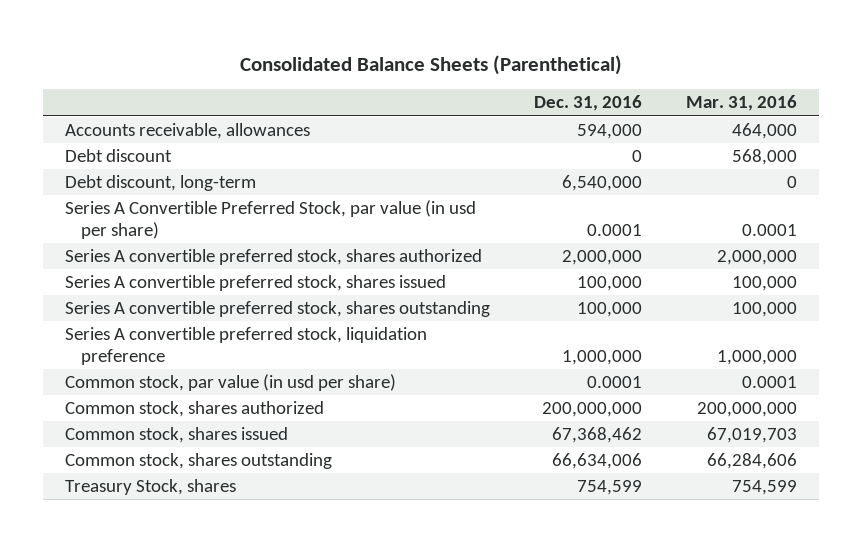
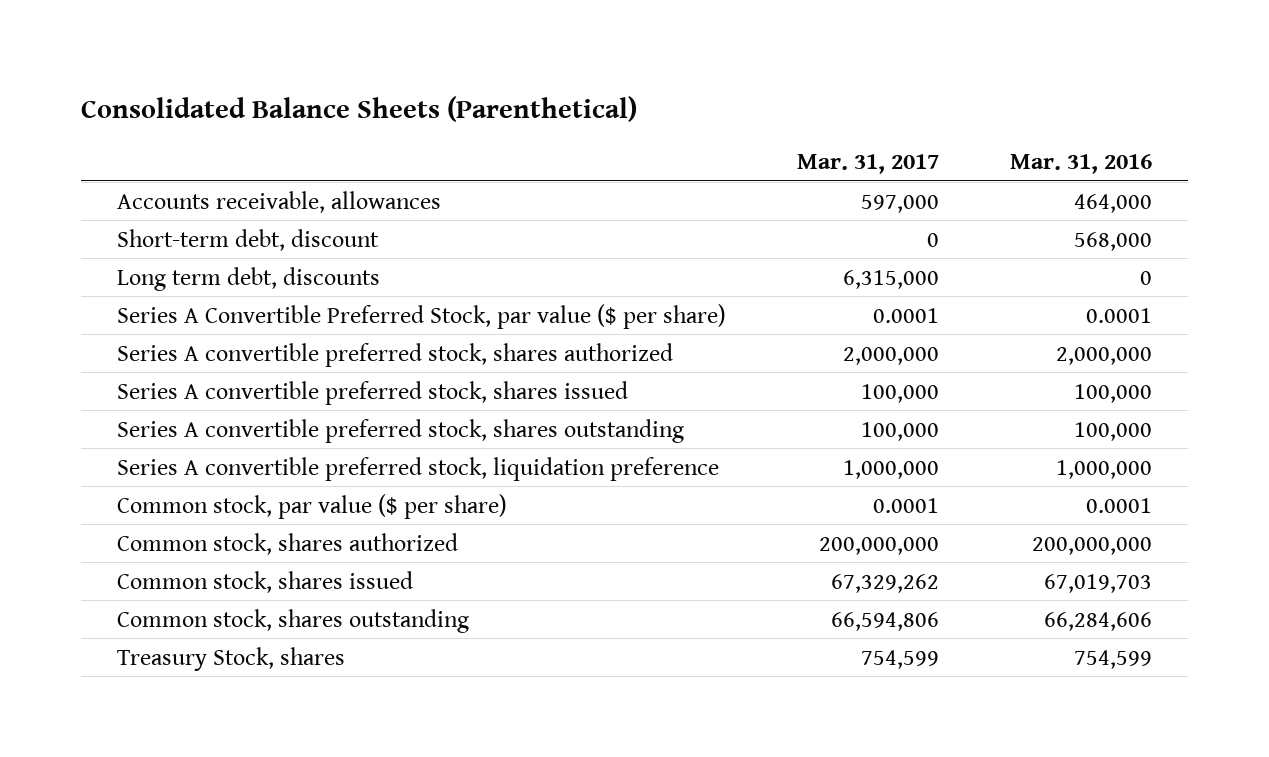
- | Dec. 31, 2016 | Mar. 31, 2016
+ | Mar. 31, 2017 | Mar. 31, 2016
- Debt discount | 0 | 568,000
- Debt discount, long-term | 6,540,000 | 0
- Series A Convertible Preferred Stock, par value (in usd per share) | 0.0001 | 0.0001
+ Short-term debt, discount | 0 | 568,000
+ Long term debt, discounts | 6,315,000 | 0
+ Series A Convertible Preferred Stock, par value ($ per share) | 0.0001 | 0.0001
- Common stock, par value (in usd per share) | 0.0001 | 0.0001
+ Common stock, par value ($ per share) | 0.0001 | 0.0001

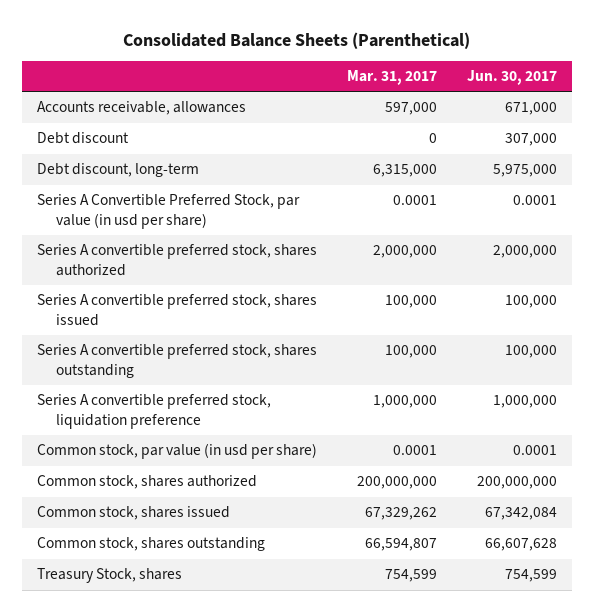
- | Mar. 31, 2017 | Mar. 31, 2016
+ | Mar. 31, 2017 | Jun. 30, 2017
- Short-term debt, discount | 0 | 568,000
- Long term debt, discounts | 6,315,000 | 0
- Series A Convertible Preferred Stock, par value ($ per share) | 0.0001 | 0.0001
+ Debt discount | 0 | 307,000
+ Debt discount, long-term | 6,315,000 | 5,975,000
+ Series A Convertible Preferred Stock, par value (in usd per share) | 0.0001 | 0.0001
- Common stock, par value ($ per share) | 0.0001 | 0.0001
+ Common stock, par value (in usd per share) | 0.0001 | 0.0001
- Common stock, shares outstanding | 66,594,806 | 66,284,606
+ Common stock, shares outstanding | 66,594,807 | 66,607,628

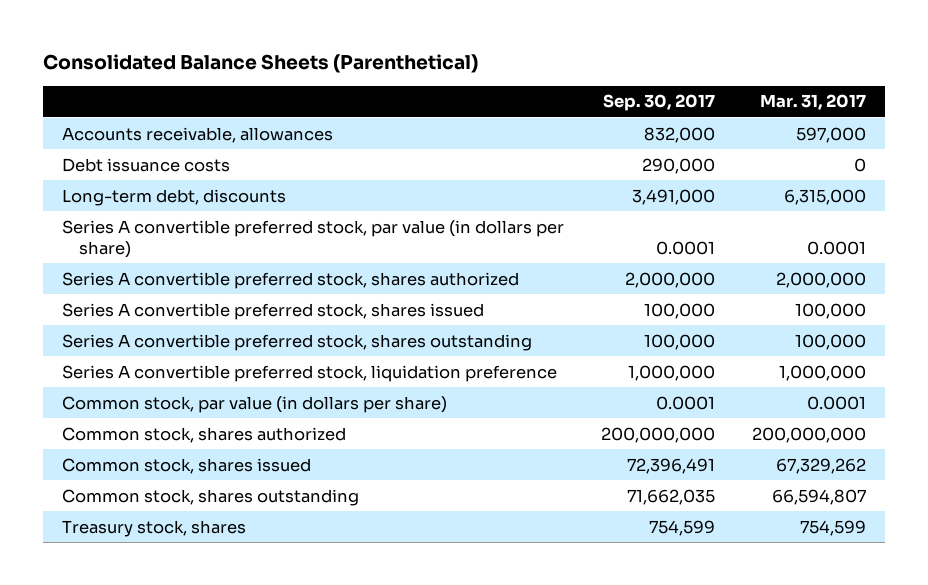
- | Mar. 31, 2017 | Jun. 30, 2017
+ | Sep. 30, 2017 | Mar. 31, 2017
- Debt discount | 0 | 307,000
- Debt discount, long-term | 6,315,000 | 5,975,000
- Series A Convertible Preferred Stock, par value (in usd per share) | 0.0001 | 0.0001
+ Debt issuance costs | 290,000 | 0
+ Long-term debt, discounts | 3,491,000 | 6,315,000
+ Series A convertible preferred stock, par value (in dollars per share) | 0.0001 | 0.0001
- Common stock, par value (in usd per share) | 0.0001 | 0.0001
+ Common stock, par value (in dollars per share) | 0.0001 | 0.0001
- Treasury Stock, shares | 754,599 | 754,599
+ Treasury stock, shares | 754,599 | 754,599

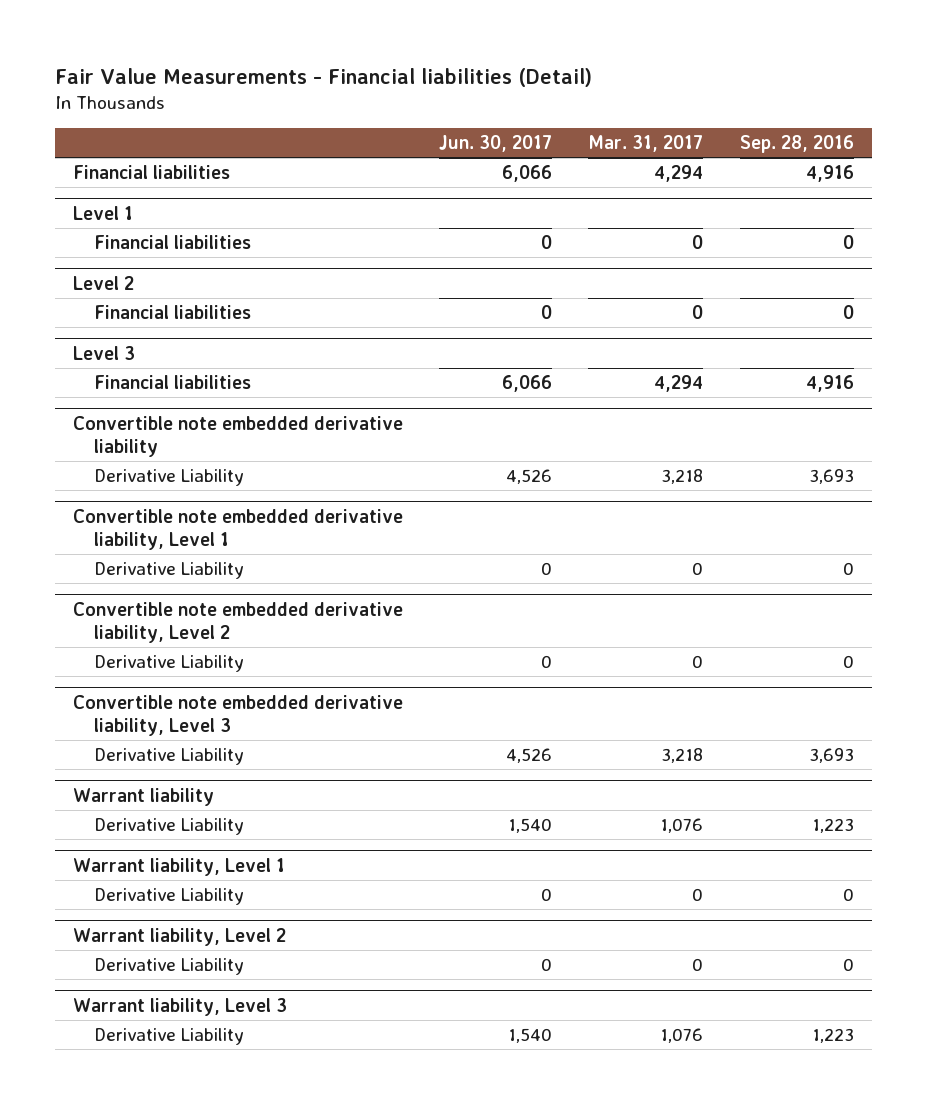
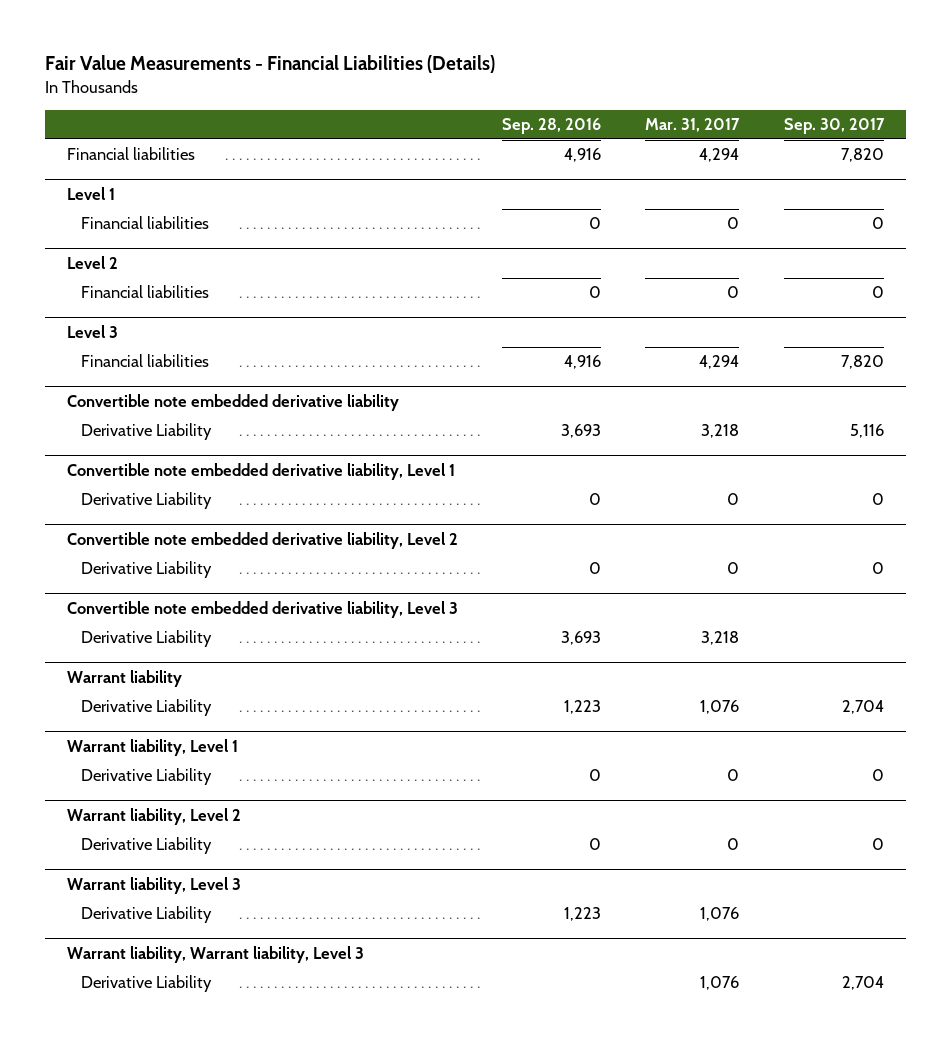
- Fair Value Measurements - Financial liabilities (Detail)
+ Fair Value Measurements - Financial Liabilities (Details)
- | Jun. 30, 2017 | Mar. 31, 2017 | Sep. 28, 2016
+ | Sep. 28, 2016 | Mar. 31, 2017 | Sep. 30, 2017
+ Warrant liability, Warrant liability, Level 3
+ Derivative Liability | | 1,076 | 2,704

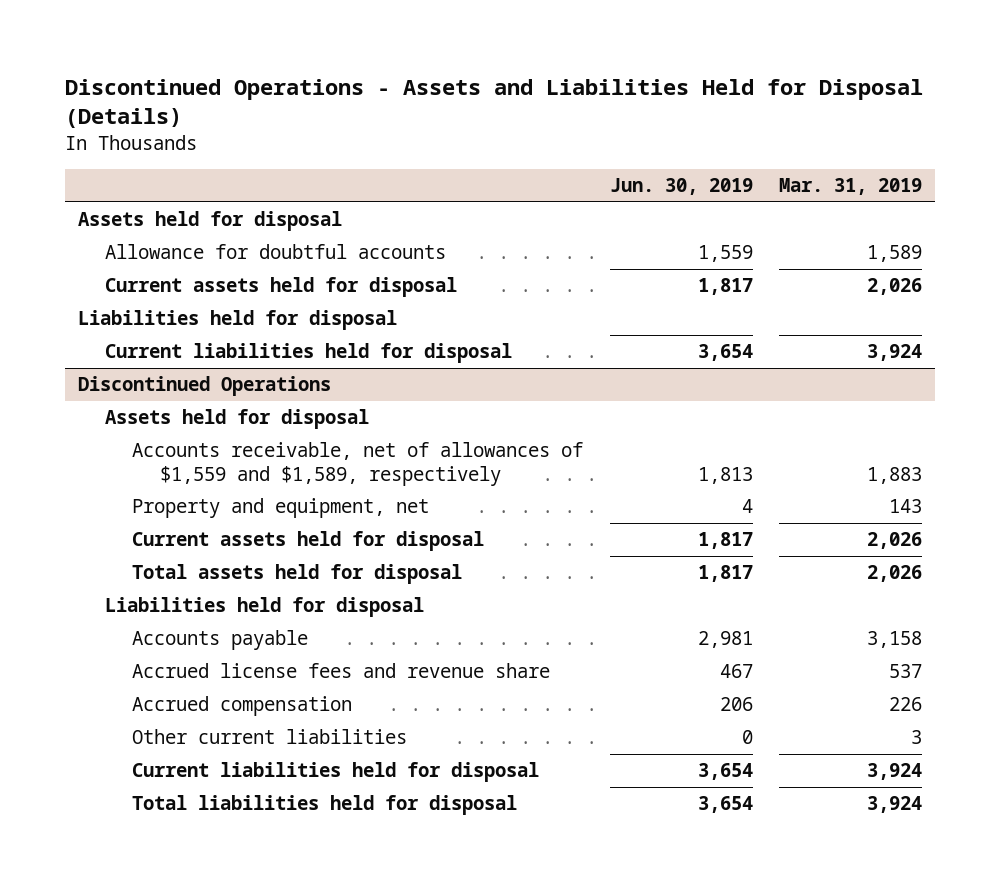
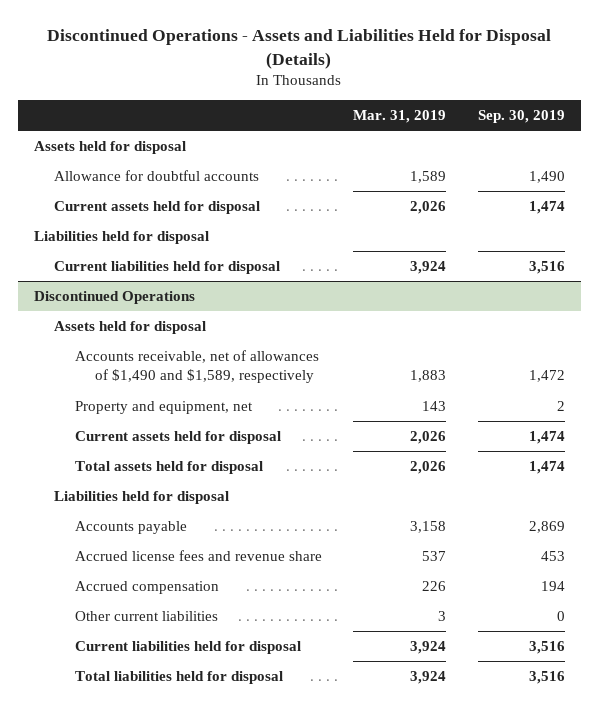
- | Jun. 30, 2019 | Mar. 31, 2019
+ | Mar. 31, 2019 | Sep. 30, 2019
@ Discontinued Operations
- Accounts receivable, net of allowances of $1,559 and $1,589, respectively | 1,813 | 1,883
+ Accounts receivable, net of allowances of $1,490 and $1,589, respectively | 1,883 | 1,472

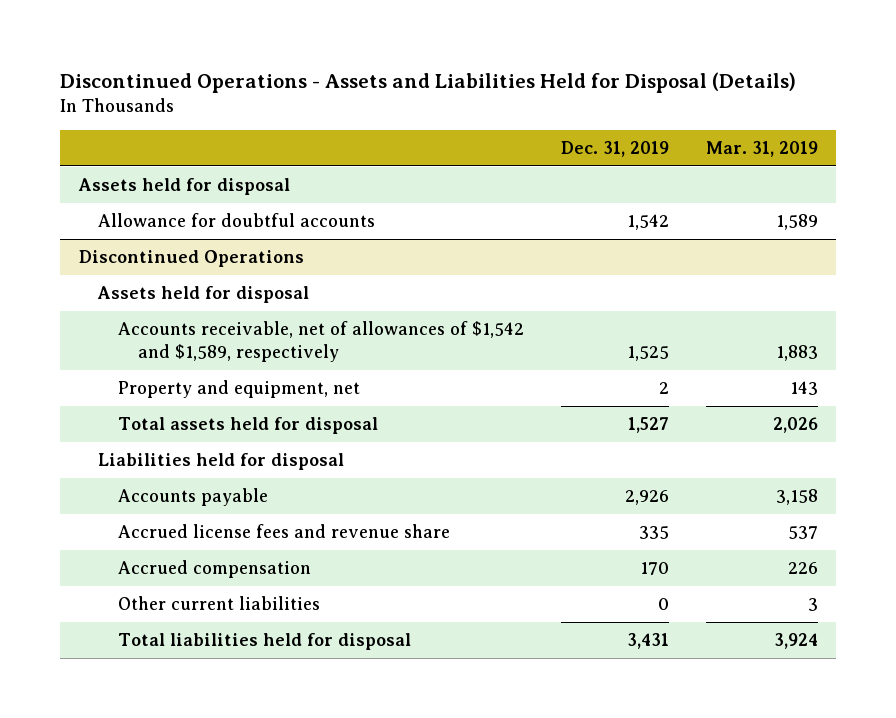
- | Mar. 31, 2019 | Sep. 30, 2019
+ | Dec. 31, 2019 | Mar. 31, 2019
- Current assets held for disposal | 2,026 | 1,474
- Liabilities held for disposal
- Current liabilities held for disposal | 3,924 | 3,516
@ Discontinued Operations
- Accounts receivable, net of allowances of $1,490 and $1,589, respectively | 1,883 | 1,472
+ Accounts receivable, net of allowances of $1,542 and $1,589, respectively | 1,525 | 1,883
- Current assets held for disposal | 2,026 | 1,474
- Current liabilities held for disposal | 3,924 | 3,516

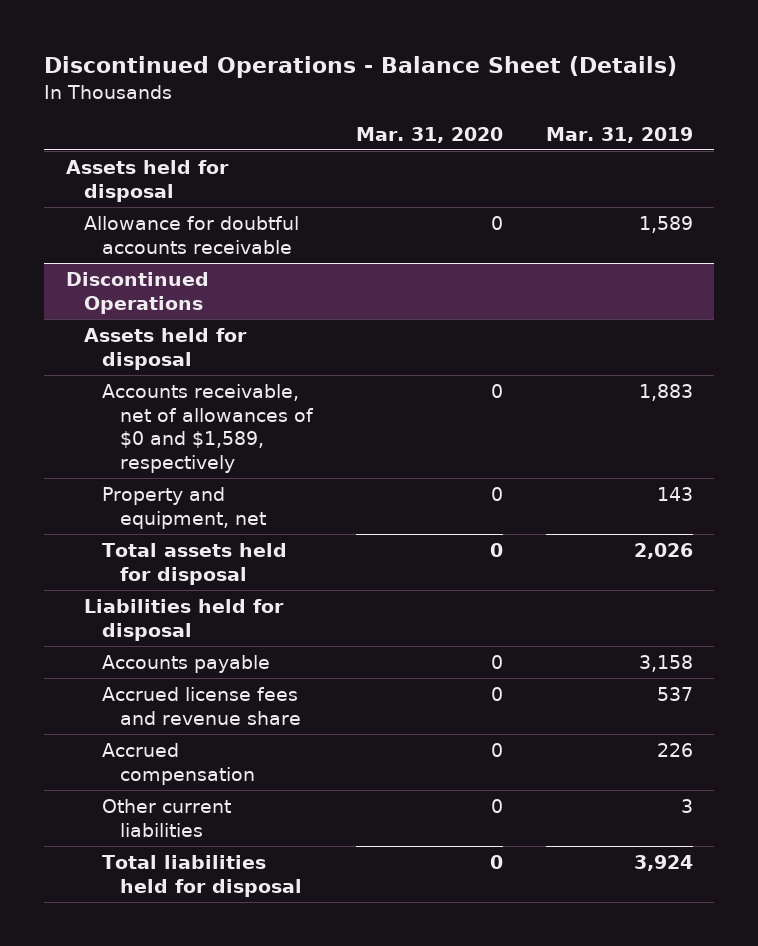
- Discontinued Operations - Assets and Liabilities Held for Disposal (Details)
+ Discontinued Operations - Balance Sheet (Details)
- | Dec. 31, 2019 | Mar. 31, 2019
+ | Mar. 31, 2020 | Mar. 31, 2019
- Allowance for doubtful accounts | 1,542 | 1,589
+ Allowance for doubtful accounts receivable | 0 | 1,589
@ Discontinued Operations
- Accounts receivable, net of allowances of $1,542 and $1,589, respectively | 1,525 | 1,883
+ Accounts receivable, net of allowances of $0 and $1,589, respectively | 0 | 1,883

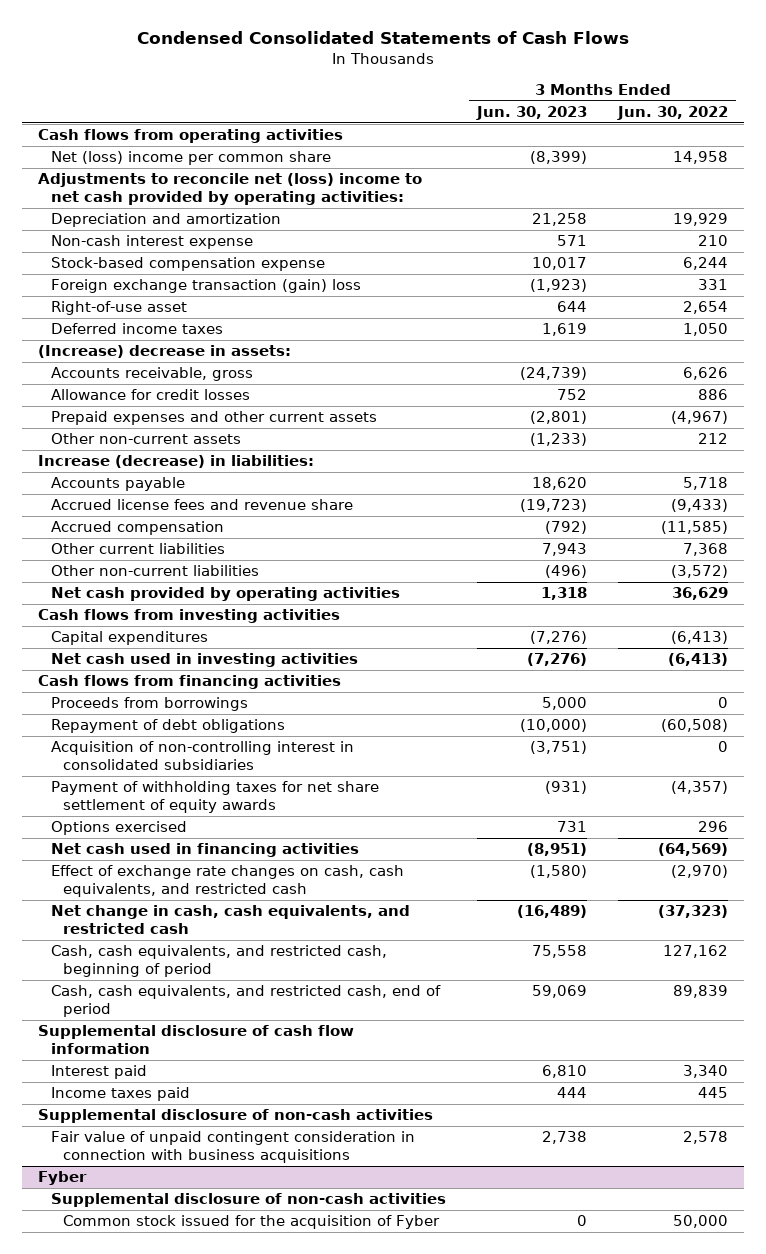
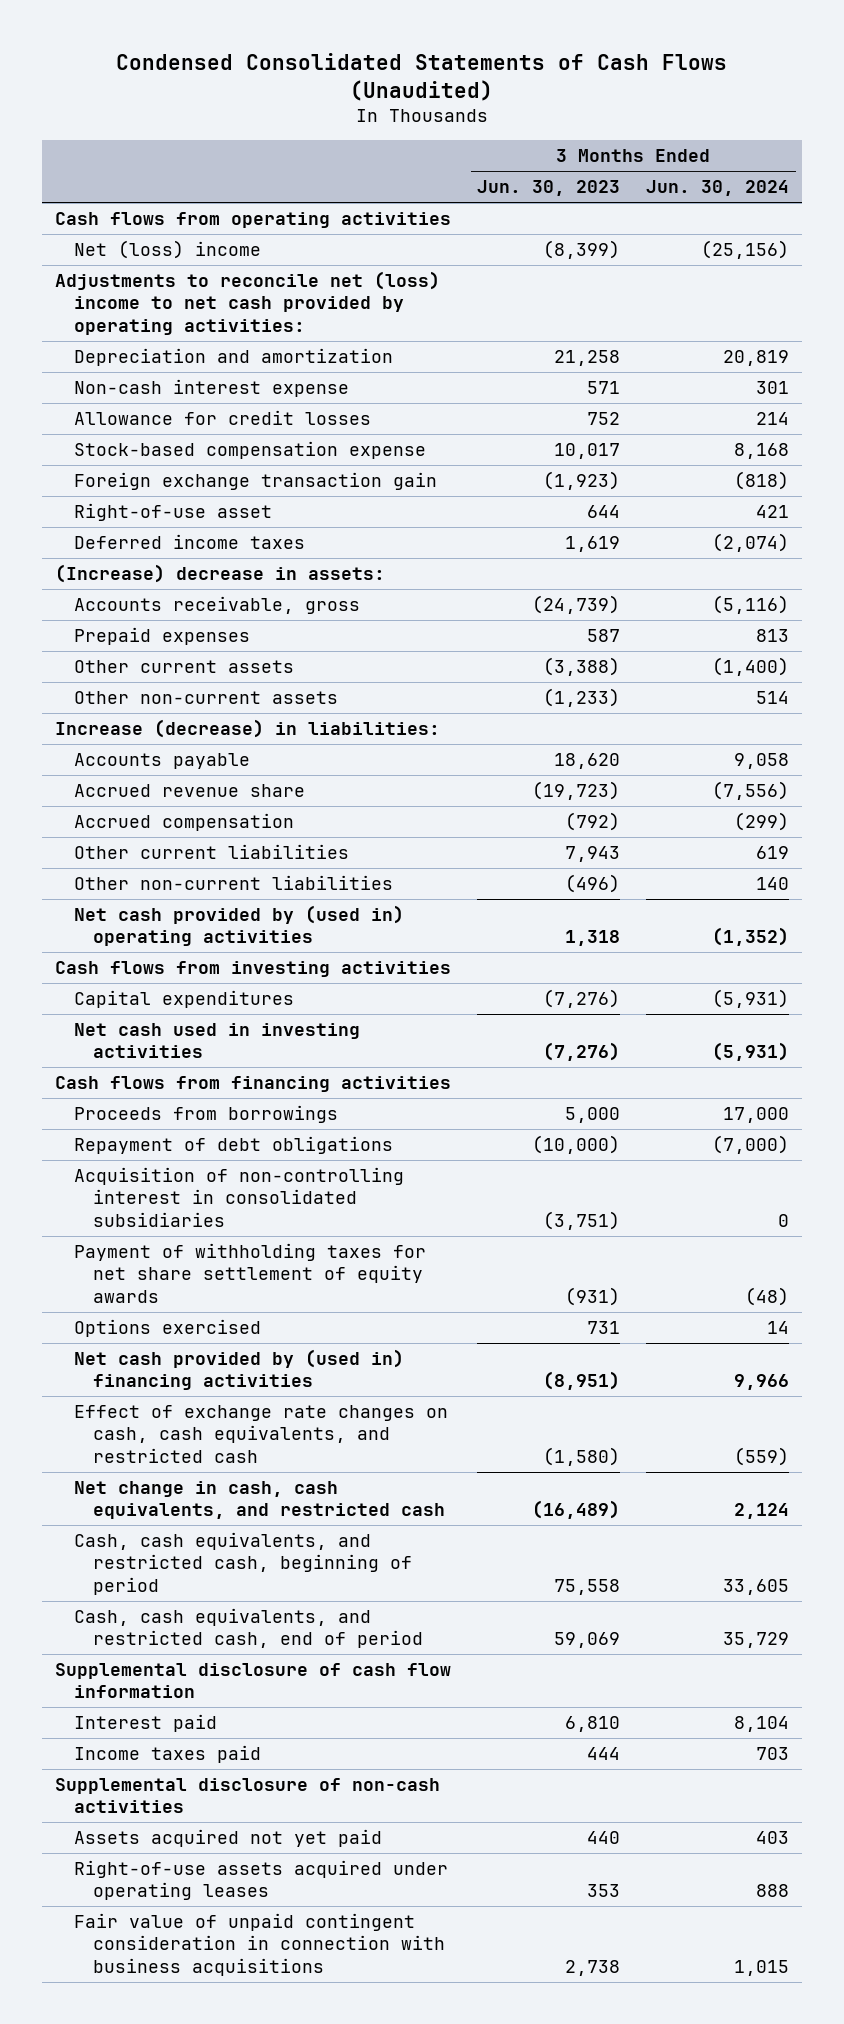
- Condensed Consolidated Statements of Cash Flows
+ Condensed Consolidated Statements of Cash Flows (Unaudited)
- | 3 Months Ended Jun. 30, 2023 | 3 Months Ended Jun. 30, 2022
+ | 3 Months Ended Jun. 30, 2023 | 3 Months Ended Jun. 30, 2024
- Net (loss) income per common share | (8,399) | 14,958
+ Net (loss) income | (8,399) | (25,156)
moved up: Allowance for credit losses | 752 | 214
- Foreign exchange transaction (gain) loss | (1,923) | 331
+ Foreign exchange transaction gain | (1,923) | (818)
- Prepaid expenses and other current assets | (2,801) | (4,967)
+ Prepaid expenses | 587 | 813
+ Other current assets | (3,388) | (1,400)
- Accrued license fees and revenue share | (19,723) | (9,433)
+ Accrued revenue share | (19,723) | (7,556)
- Net cash provided by operating activities | 1,318 | 36,629
+ Net cash provided by (used in) operating activities | 1,318 | (1,352)
- Net cash used in financing activities | (8,951) | (64,569)
+ Net cash provided by (used in) financing activities | (8,951) | 9,966
+ Assets acquired not yet paid | 440 | 403
+ Right-of-use assets acquired under operating leases | 353 | 888
- Fyber
- Supplemental disclosure of non-cash activities
- Common stock issued for the acquisition of Fyber | 0 | 50,000

